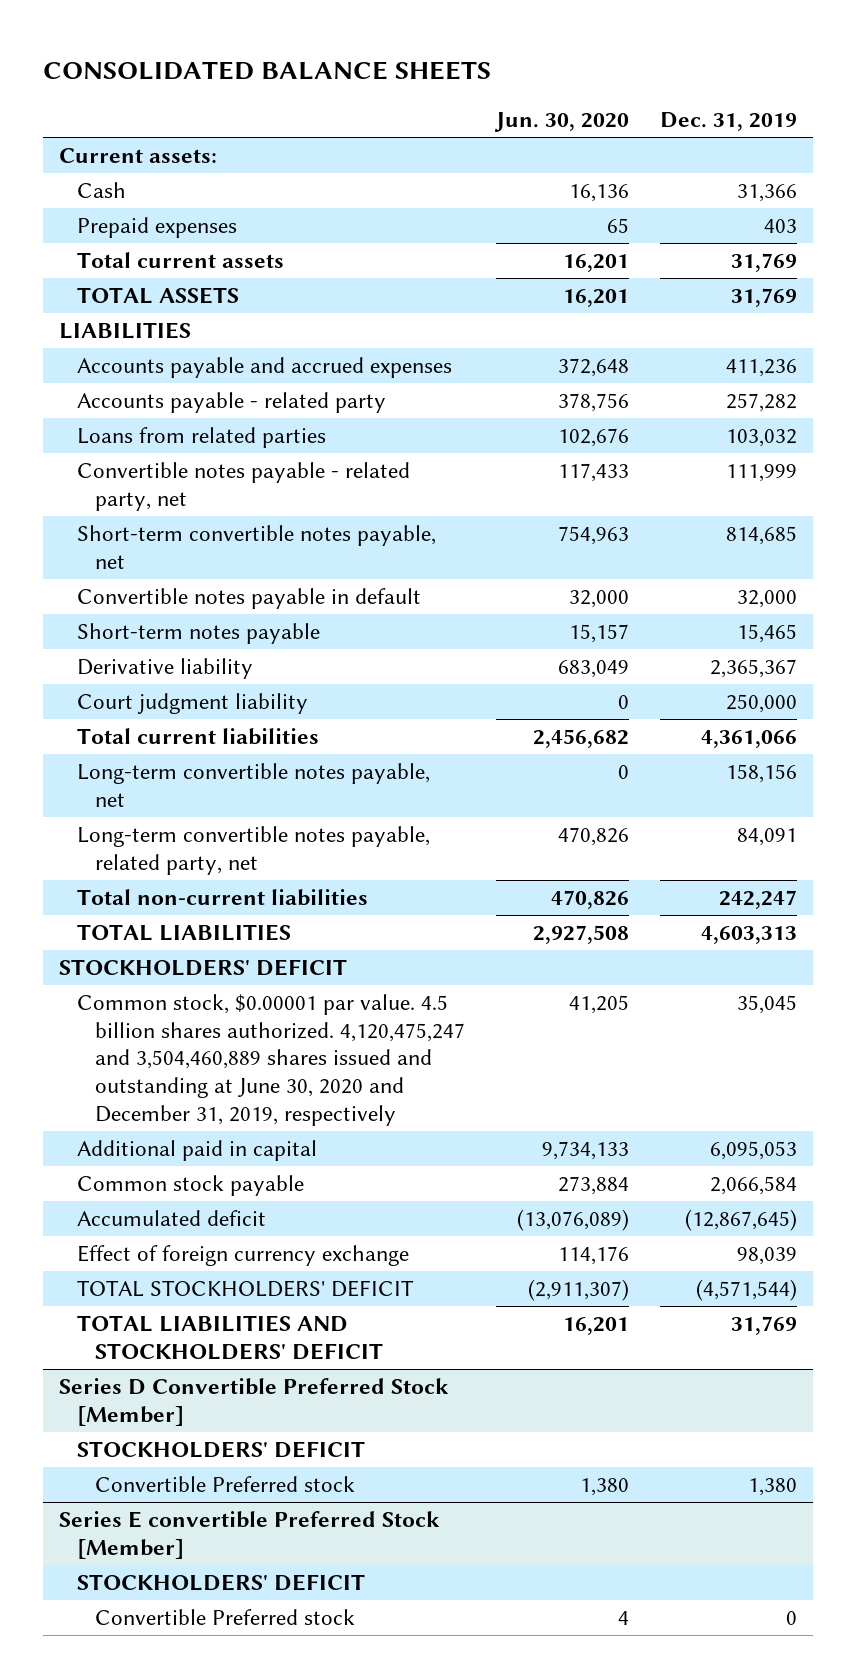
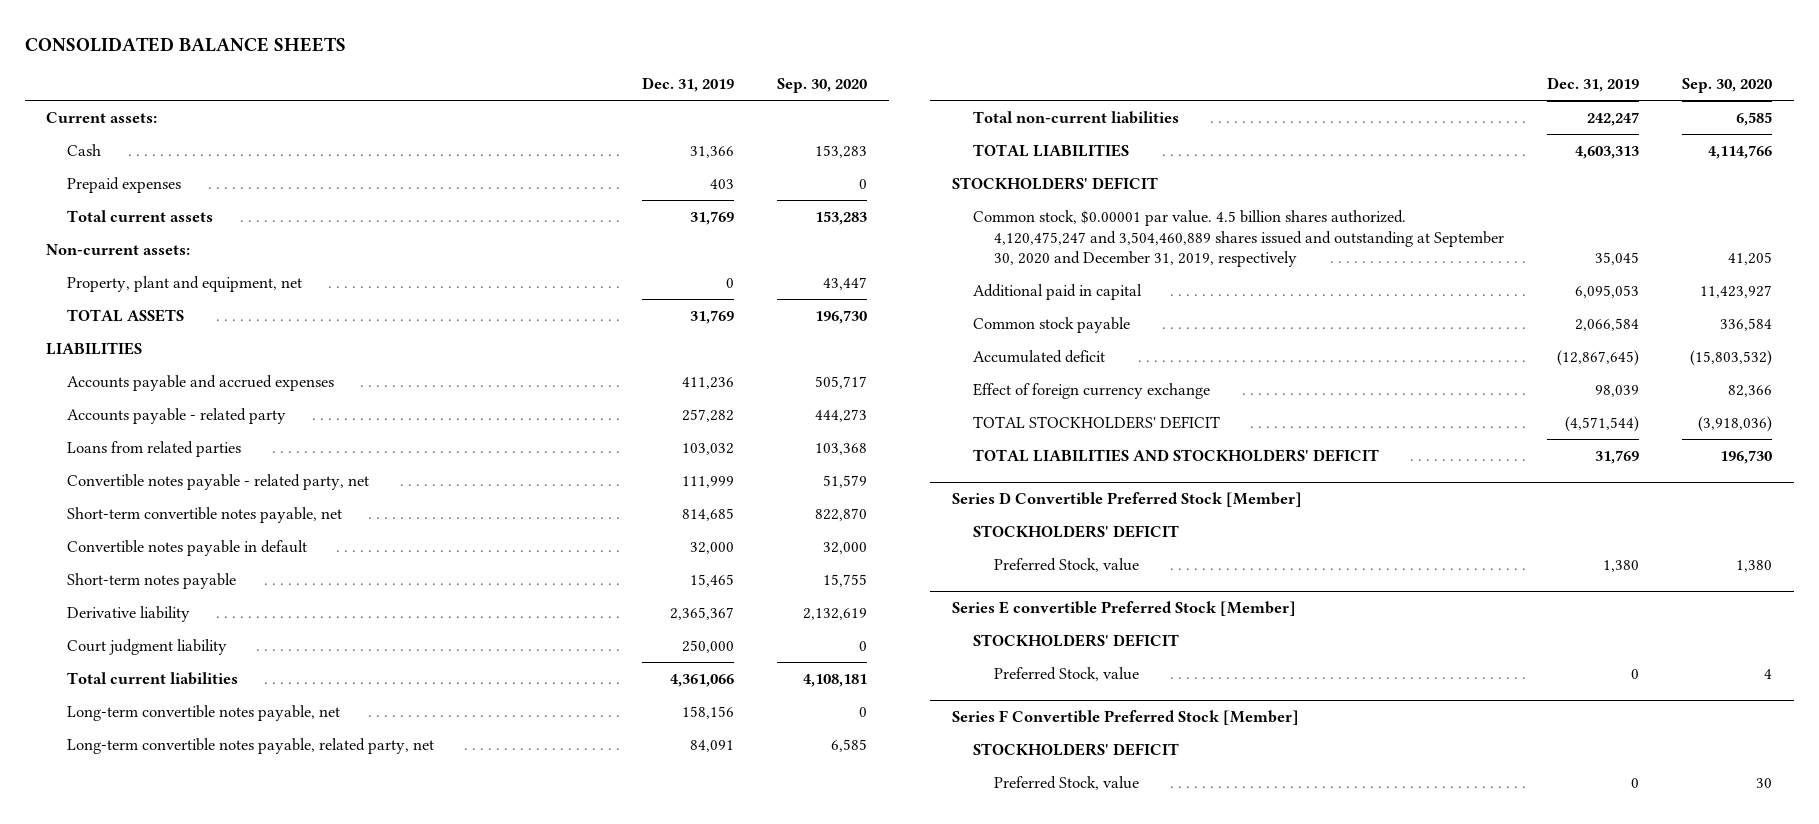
- | Jun. 30, 2020 | Dec. 31, 2019
+ | Dec. 31, 2019 | Sep. 30, 2020
+ Non-current assets:
+ Property, plant and equipment, net | 0 | 43,447
- Common stock, $0.00001 par value. 4.5 billion shares authorized. 4,120,475,247 and 3,504,460,889 shares issued and outstanding at June 30, 2020 and December 31, 2019, respectively | 41,205 | 35,045
+ Common stock, $0.00001 par value. 4.5 billion shares authorized. 4,120,475,247 and 3,504,460,889 shares issued and outstanding at September 30, 2020 and December 31, 2019, respectively | 35,045 | 41,205
@ Series D Convertible Preferred Stock [Member]
- Convertible Preferred stock | 1,380 | 1,380
+ Preferred Stock, value | 1,380 | 1,380
@ Series E convertible Preferred Stock [Member]
- Convertible Preferred stock | 4 | 0
+ Preferred Stock, value | 0 | 4
+ Series F Convertible Preferred Stock [Member]
+ STOCKHOLDERS' DEFICIT
+ Preferred Stock, value | 0 | 30

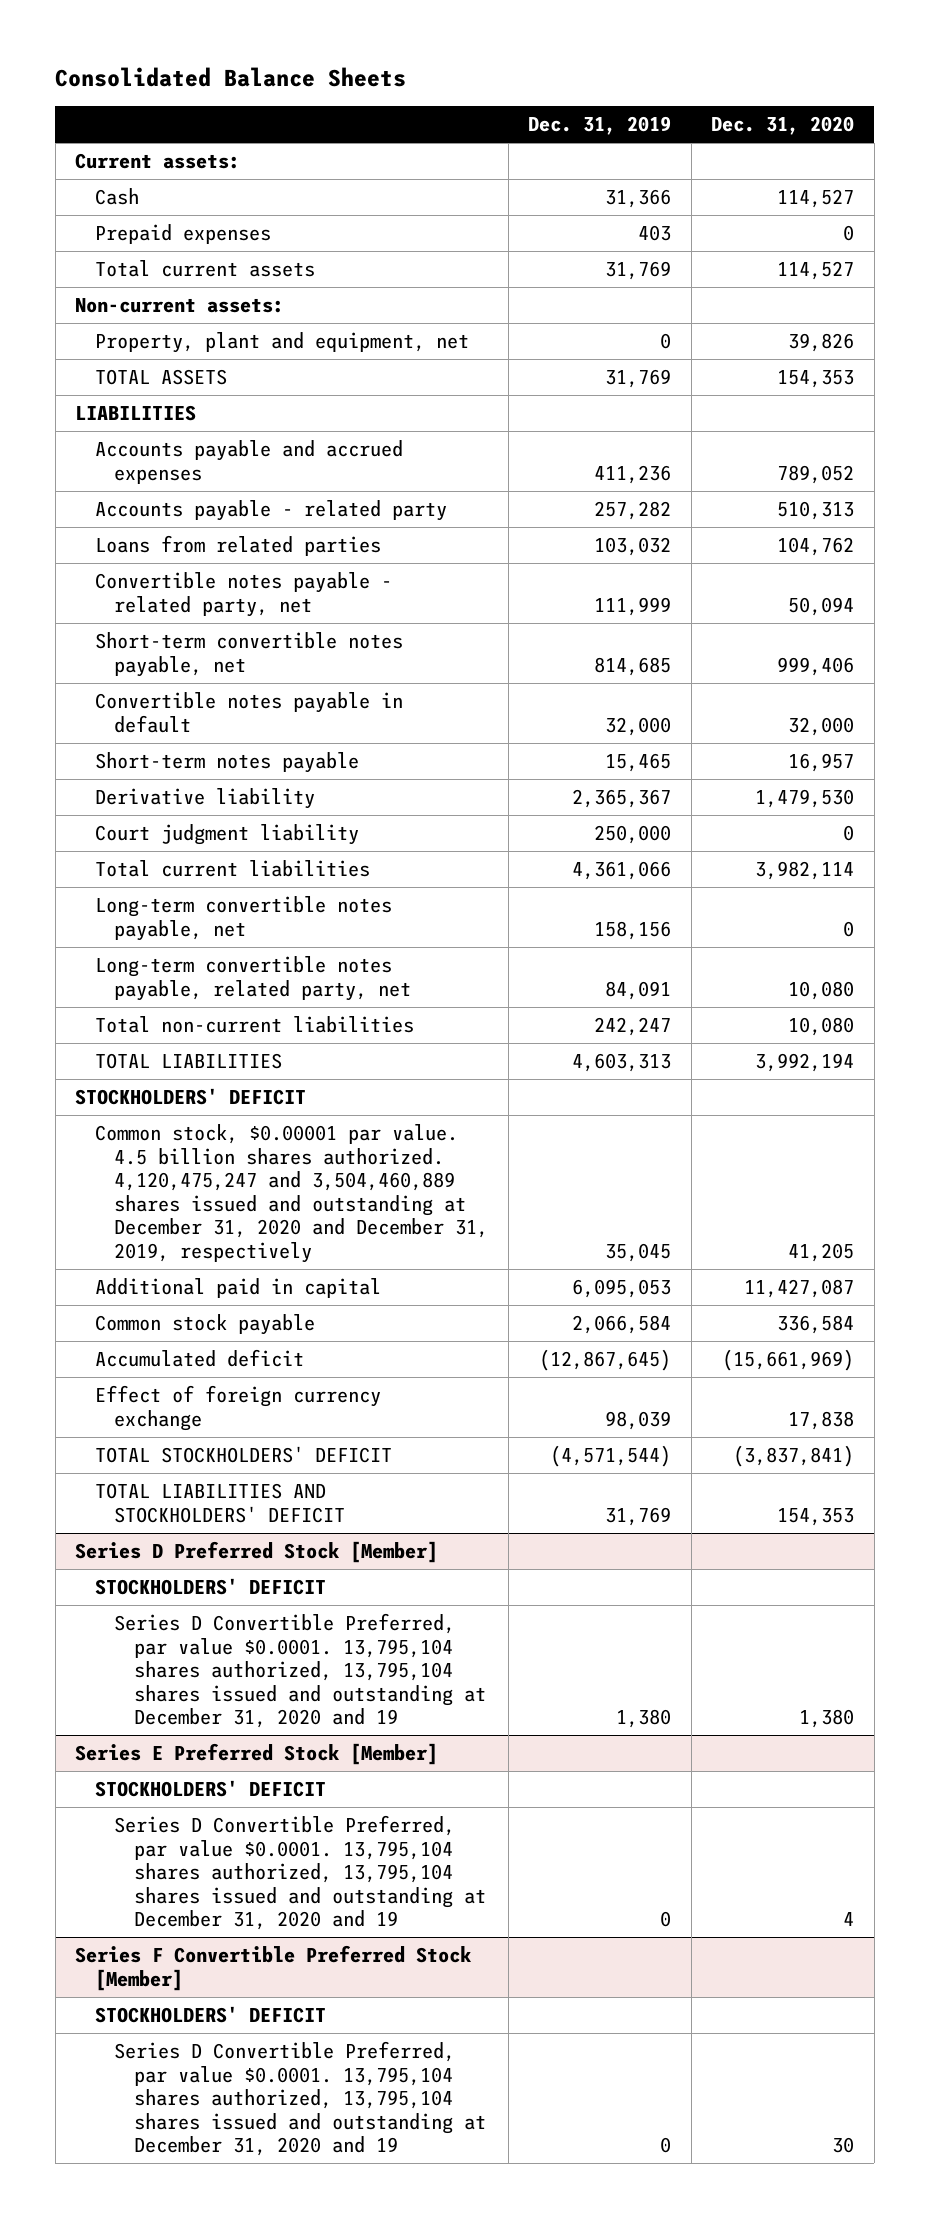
- CONSOLIDATED BALANCE SHEETS
+ Consolidated Balance Sheets
- | Dec. 31, 2019 | Sep. 30, 2020
+ | Dec. 31, 2019 | Dec. 31, 2020
- Common stock, $0.00001 par value. 4.5 billion shares authorized. 4,120,475,247 and 3,504,460,889 shares issued and outstanding at September 30, 2020 and December 31, 2019, respectively | 35,045 | 41,205
+ Common stock, $0.00001 par value. 4.5 billion shares authorized. 4,120,475,247 and 3,504,460,889 shares issued and outstanding at December 31, 2020 and December 31, 2019, respectively | 35,045 | 41,205
- Series D Convertible Preferred Stock [Member]
+ Series D Preferred Stock [Member]
- Preferred Stock, value | 1,380 | 1,380
- Series E convertible Preferred Stock [Member]
+ Series D Convertible Preferred, par value $0.0001. 13,795,104 shares authorized, 13,795,104 shares issued and outstanding at December 31, 2020 and 19 | 1,380 | 1,380
+ Series E Preferred Stock [Member]
- Preferred Stock, value | 0 | 4
+ Series D Convertible Preferred, par value $0.0001. 13,795,104 shares authorized, 13,795,104 shares issued and outstanding at December 31, 2020 and 19 | 0 | 4
@ Series F Convertible Preferred Stock [Member]
- Preferred Stock, value | 0 | 30
+ Series D Convertible Preferred, par value $0.0001. 13,795,104 shares authorized, 13,795,104 shares issued and outstanding at December 31, 2020 and 19 | 0 | 30

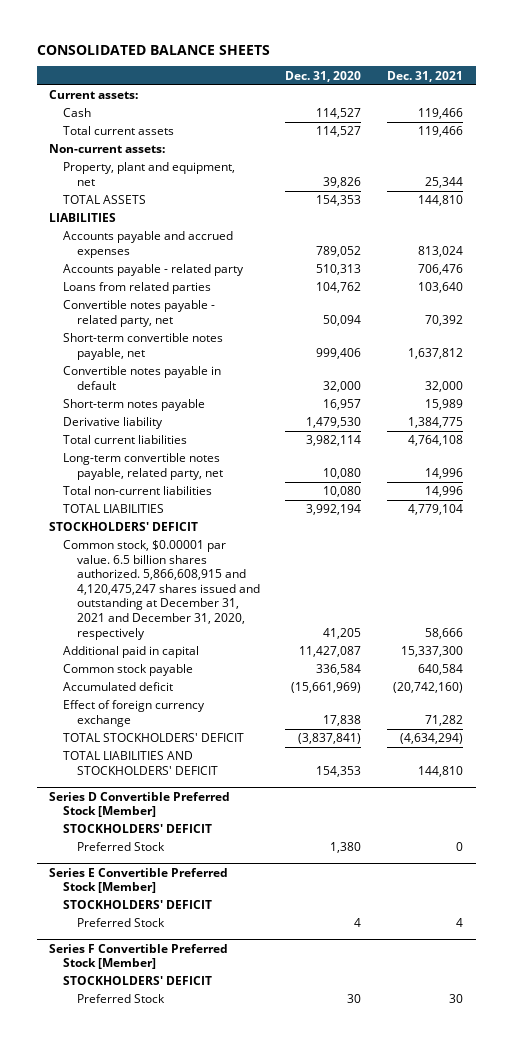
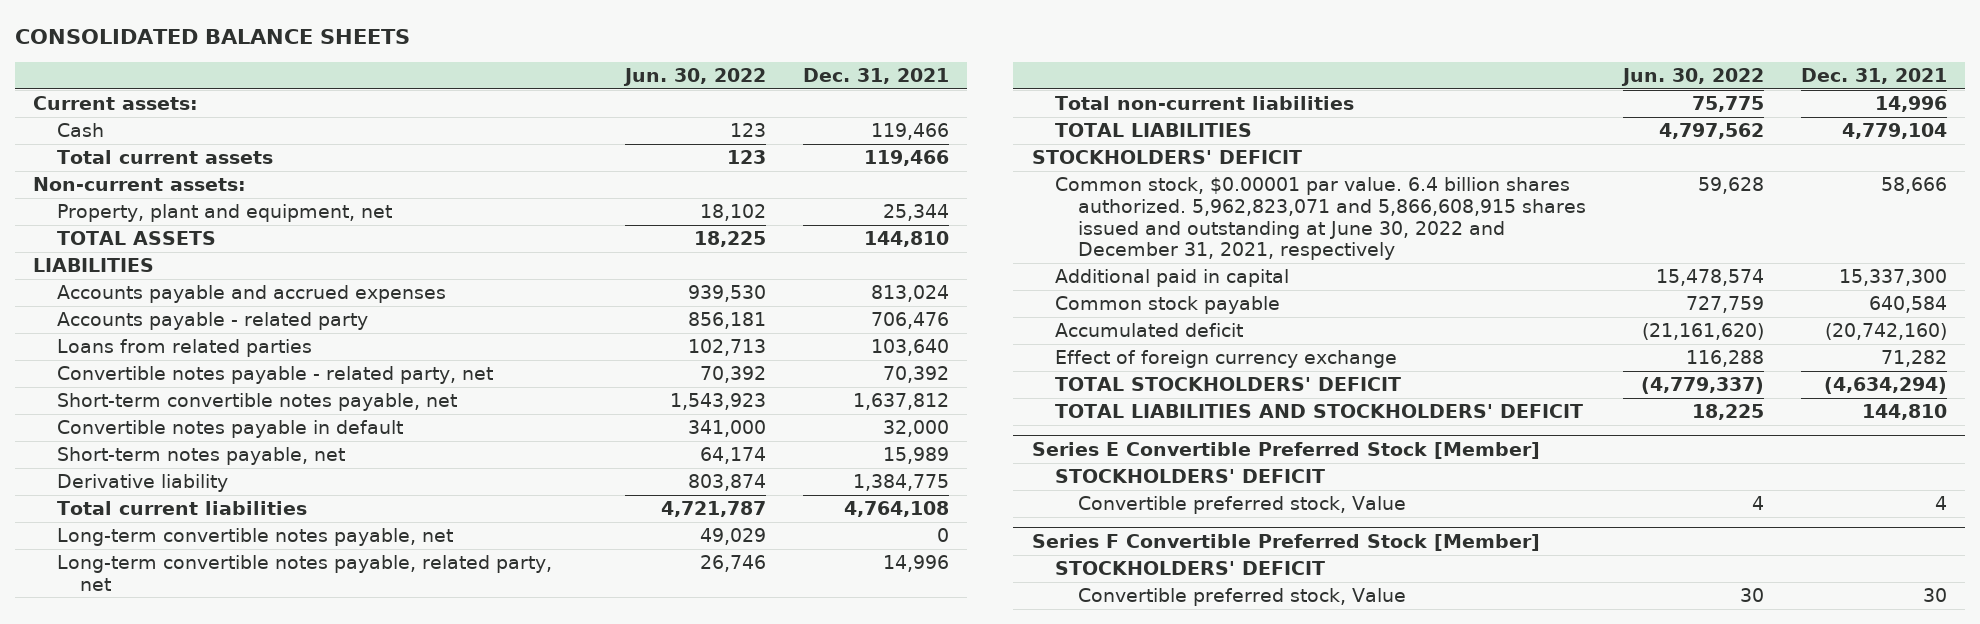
- | Dec. 31, 2020 | Dec. 31, 2021
+ | Jun. 30, 2022 | Dec. 31, 2021
- Short-term notes payable | 16,957 | 15,989
+ Short-term notes payable, net | 64,174 | 15,989
+ Long-term convertible notes payable, net | 49,029 | 0
- Common stock, $0.00001 par value. 6.5 billion shares authorized. 5,866,608,915 and 4,120,475,247 shares issued and outstanding at December 31, 2021 and December 31, 2020, respectively | 41,205 | 58,666
+ Common stock, $0.00001 par value. 6.4 billion shares authorized. 5,962,823,071 and 5,866,608,915 shares issued and outstanding at June 30, 2022 and December 31, 2021, respectively | 59,628 | 58,666
- Series D Convertible Preferred Stock [Member]
- STOCKHOLDERS' DEFICIT
- Preferred Stock | 1,380 | 0
@ Series E Convertible Preferred Stock [Member]
- Preferred Stock | 4 | 4
+ Convertible preferred stock, Value | 4 | 4
@ Series F Convertible Preferred Stock [Member]
- Preferred Stock | 30 | 30
+ Convertible preferred stock, Value | 30 | 30

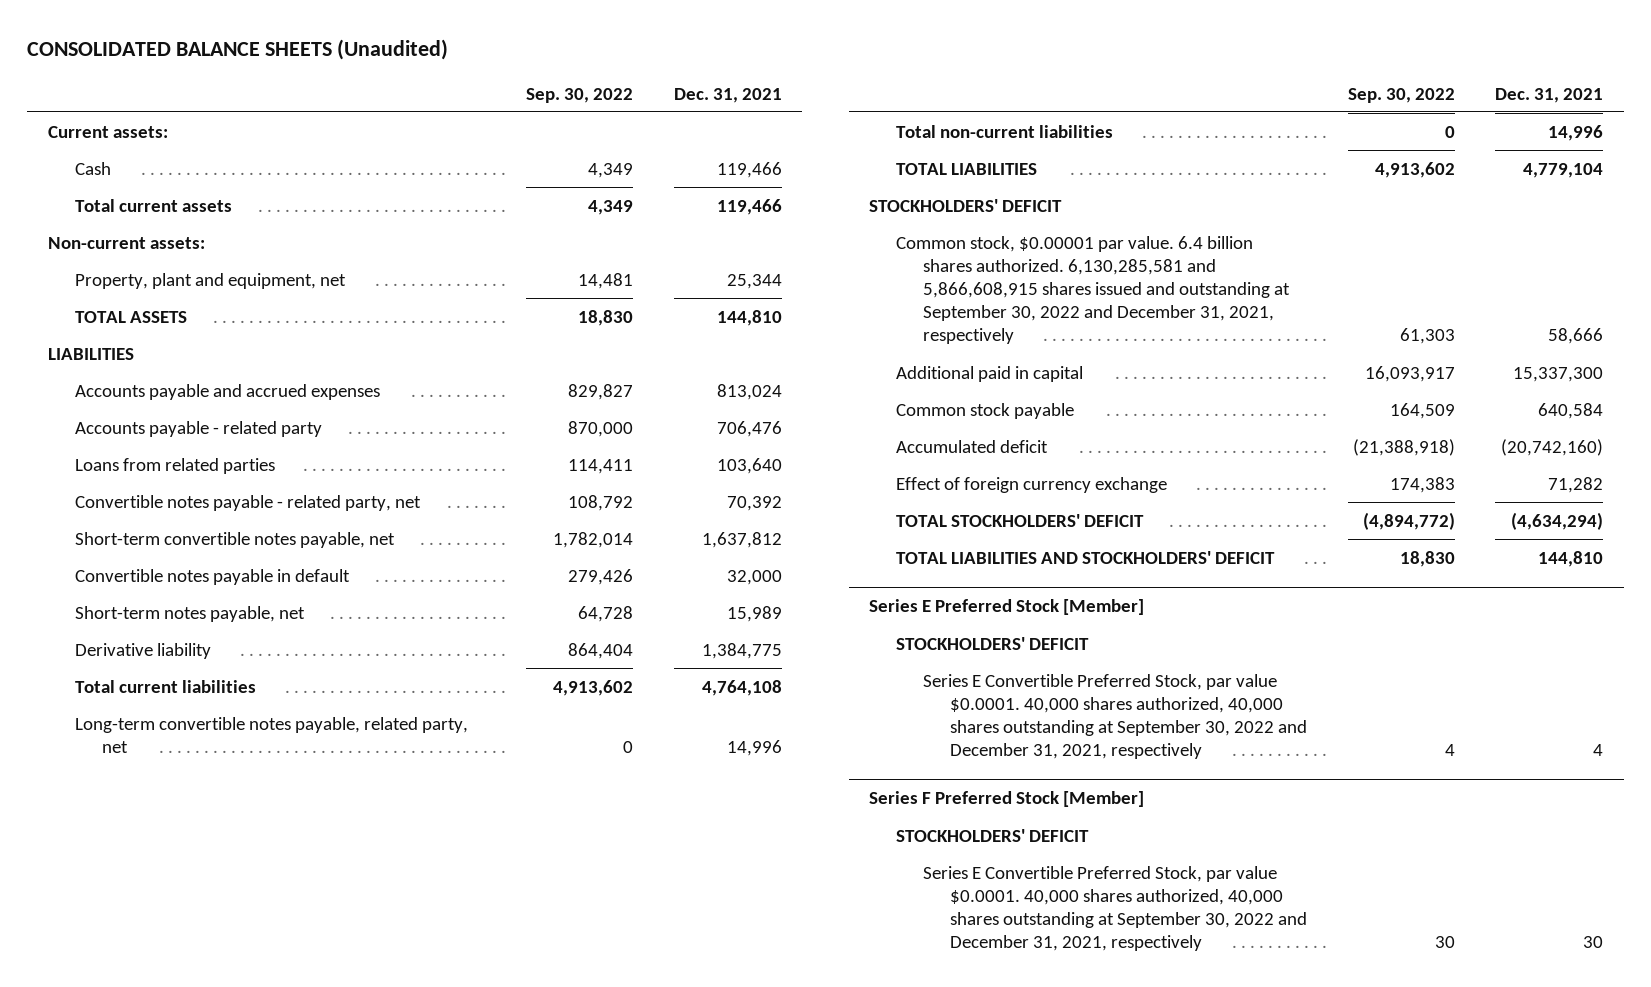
- CONSOLIDATED BALANCE SHEETS
+ CONSOLIDATED BALANCE SHEETS (Unaudited)
- | Jun. 30, 2022 | Dec. 31, 2021
+ | Sep. 30, 2022 | Dec. 31, 2021
- Long-term convertible notes payable, net | 49,029 | 0
- Common stock, $0.00001 par value. 6.4 billion shares authorized. 5,962,823,071 and 5,866,608,915 shares issued and outstanding at June 30, 2022 and December 31, 2021, respectively | 59,628 | 58,666
+ Common stock, $0.00001 par value. 6.4 billion shares authorized. 6,130,285,581 and 5,866,608,915 shares issued and outstanding at September 30, 2022 and December 31, 2021, respectively | 61,303 | 58,666
- Series E Convertible Preferred Stock [Member]
+ Series E Preferred Stock [Member]
- Convertible preferred stock, Value | 4 | 4
- Series F Convertible Preferred Stock [Member]
+ Series E Convertible Preferred Stock, par value $0.0001. 40,000 shares authorized, 40,000 shares outstanding at September 30, 2022 and December 31, 2021, respectively | 4 | 4
+ Series F Preferred Stock [Member]
- Convertible preferred stock, Value | 30 | 30
+ Series E Convertible Preferred Stock, par value $0.0001. 40,000 shares authorized, 40,000 shares outstanding at September 30, 2022 and December 31, 2021, respectively | 30 | 30

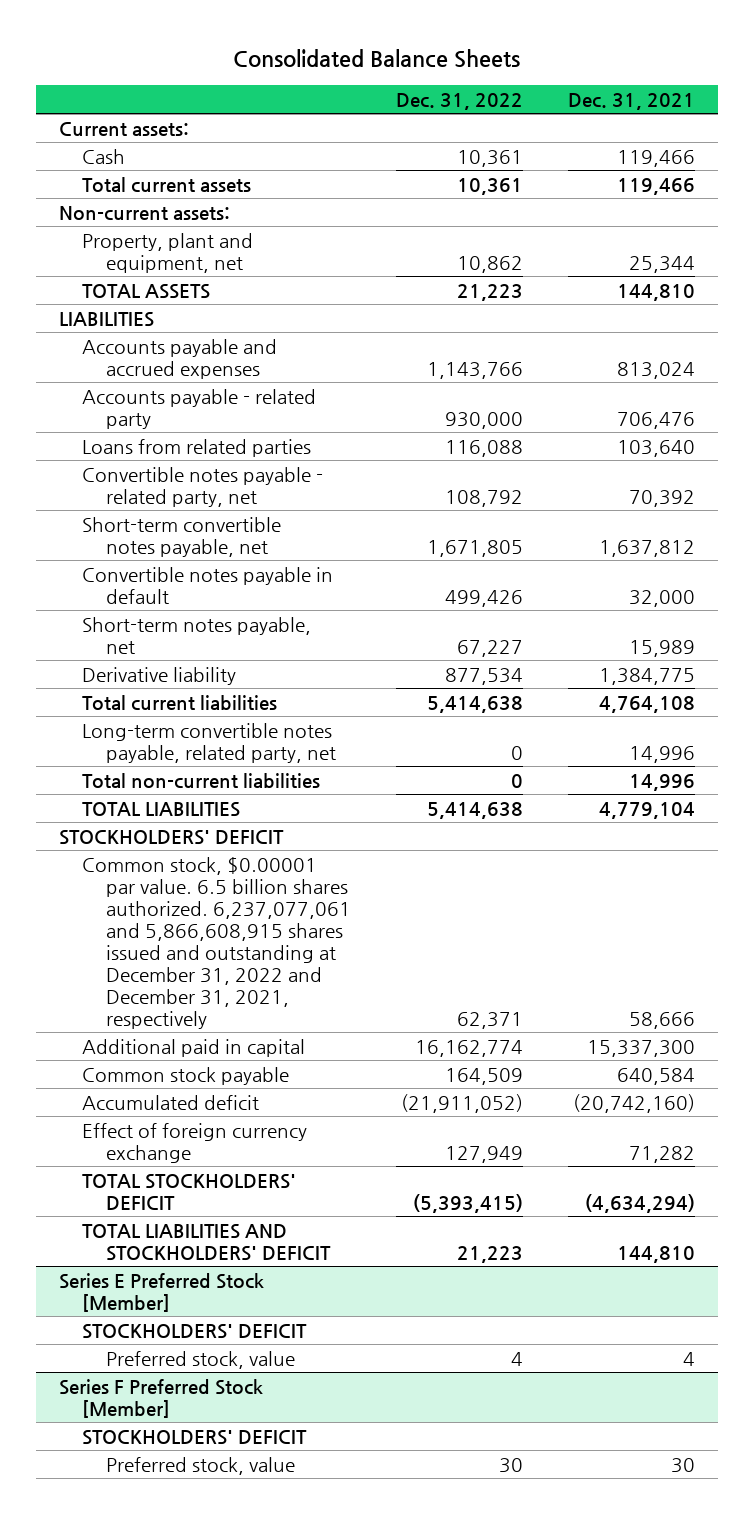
- CONSOLIDATED BALANCE SHEETS (Unaudited)
+ Consolidated Balance Sheets
- | Sep. 30, 2022 | Dec. 31, 2021
+ | Dec. 31, 2022 | Dec. 31, 2021
- Common stock, $0.00001 par value. 6.4 billion shares authorized. 6,130,285,581 and 5,866,608,915 shares issued and outstanding at September 30, 2022 and December 31, 2021, respectively | 61,303 | 58,666
+ Common stock, $0.00001 par value. 6.5 billion shares authorized. 6,237,077,061 and 5,866,608,915 shares issued and outstanding at December 31, 2022 and December 31, 2021, respectively | 62,371 | 58,666
@ Series E Preferred Stock [Member]
- Series E Convertible Preferred Stock, par value $0.0001. 40,000 shares authorized, 40,000 shares outstanding at September 30, 2022 and December 31, 2021, respectively | 4 | 4
+ Preferred stock, value | 4 | 4
@ Series F Preferred Stock [Member]
- Series E Convertible Preferred Stock, par value $0.0001. 40,000 shares authorized, 40,000 shares outstanding at September 30, 2022 and December 31, 2021, respectively | 30 | 30
+ Preferred stock, value | 30 | 30

